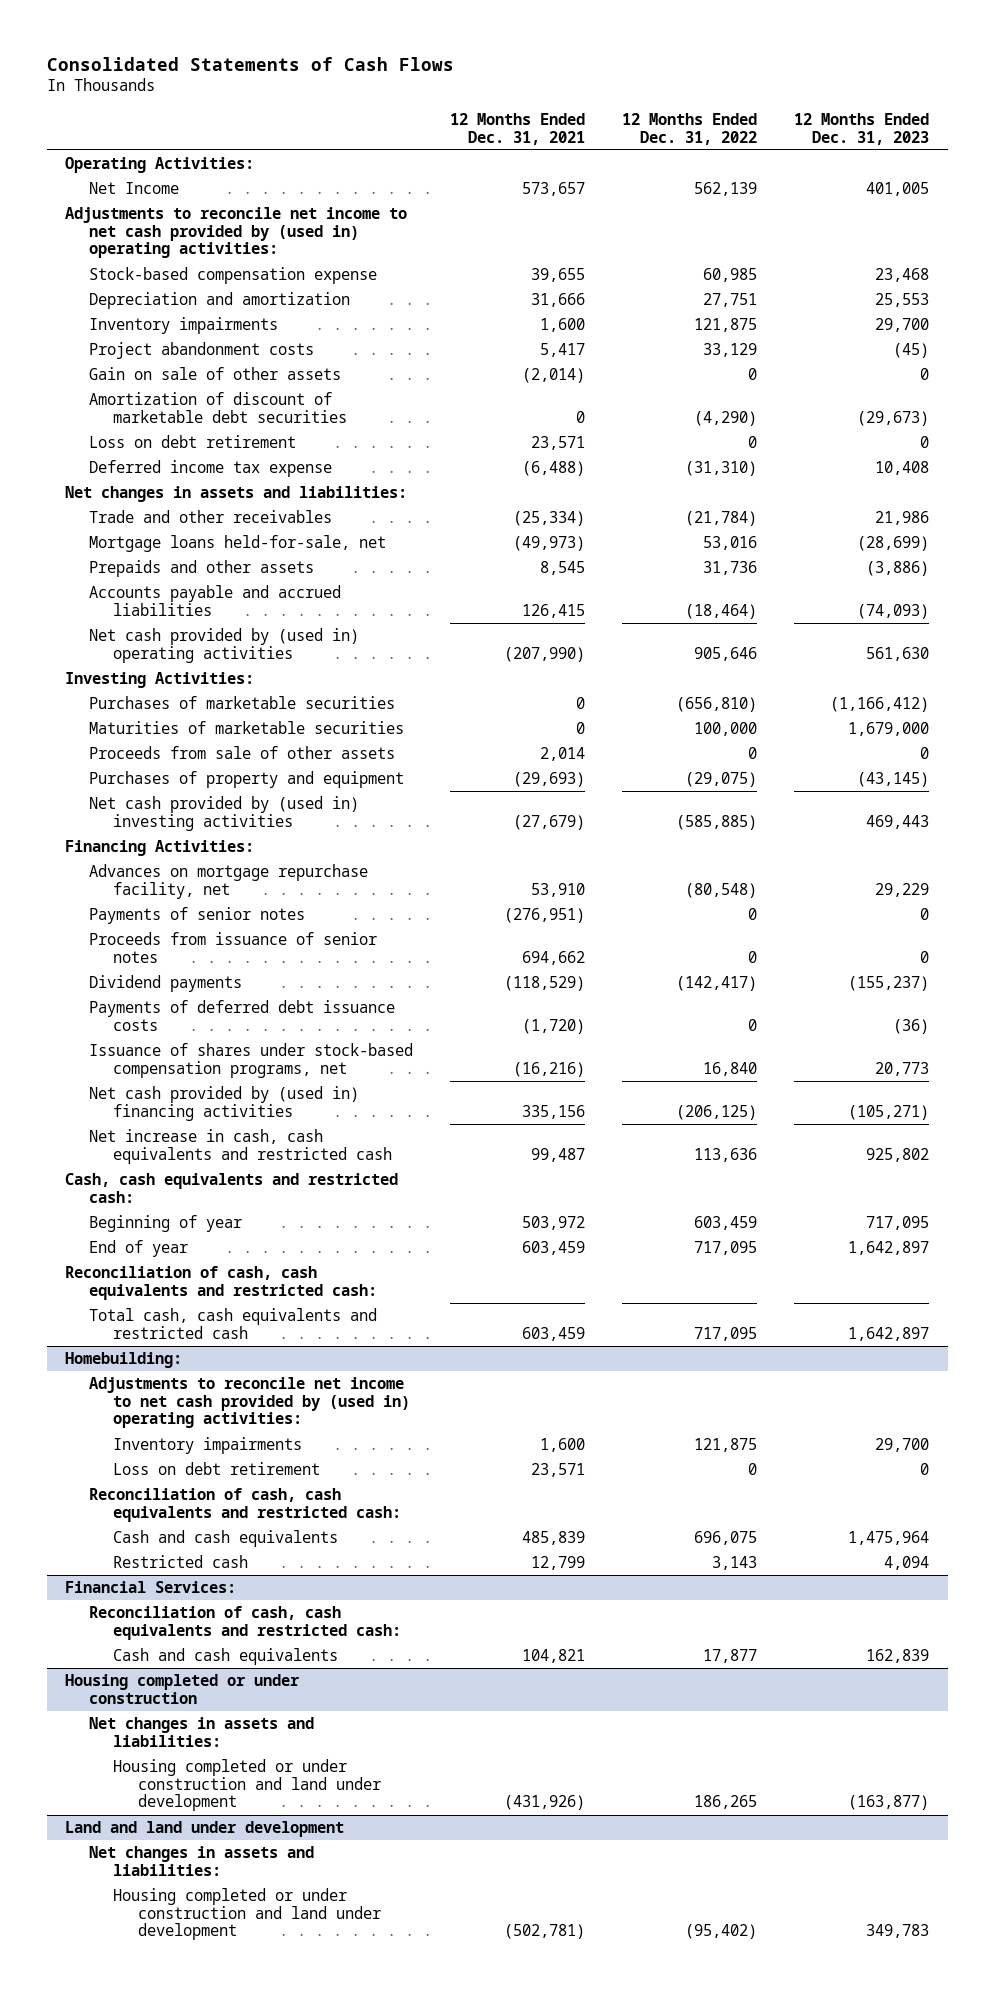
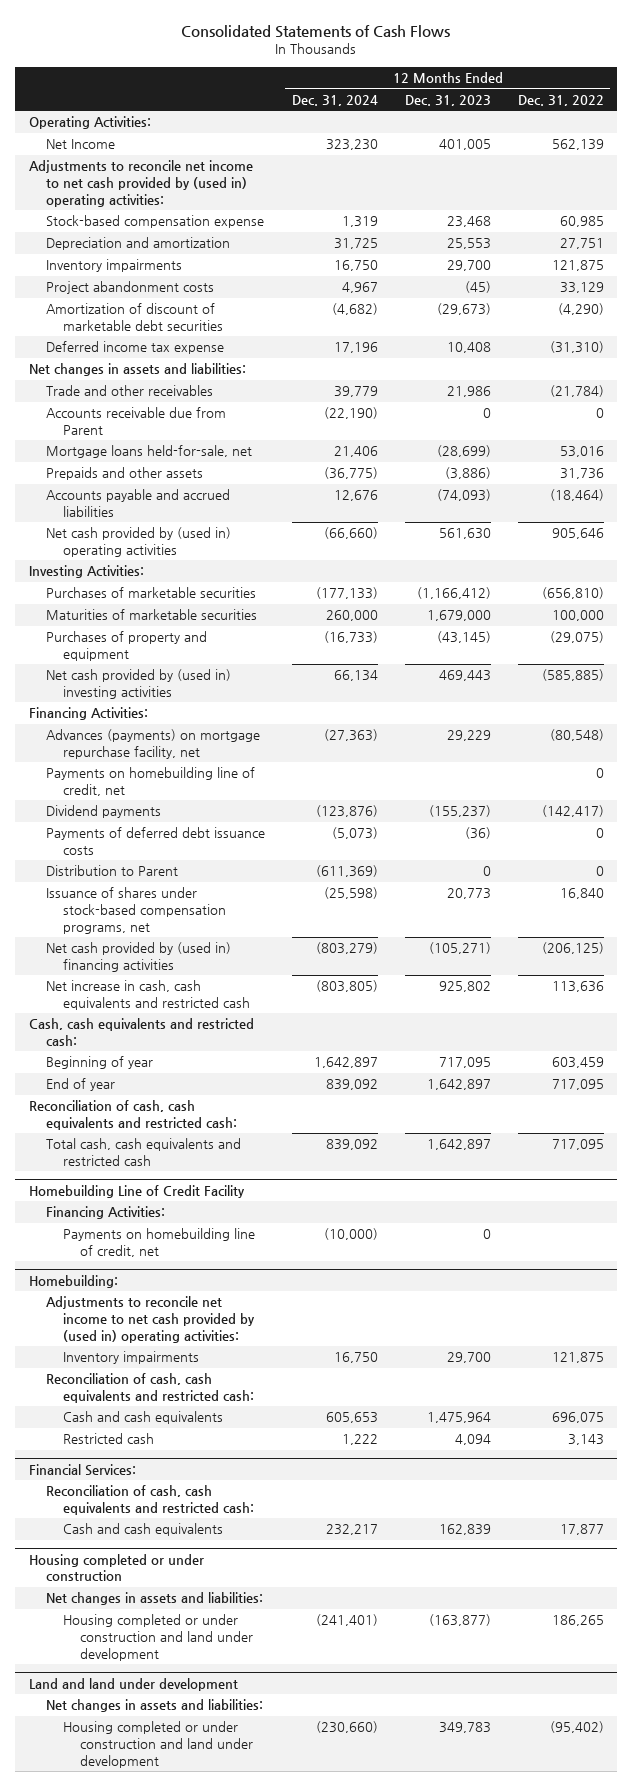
- | 12 Months Ended Dec. 31, 2021 | 12 Months Ended Dec. 31, 2022 | 12 Months Ended Dec. 31, 2023
+ | 12 Months Ended Dec. 31, 2024 | 12 Months Ended Dec. 31, 2023 | 12 Months Ended Dec. 31, 2022
- Gain on sale of other assets | (2,014) | 0 | 0
- Loss on debt retirement | 23,571 | 0 | 0
+ Accounts receivable due from Parent | (22,190) | 0 | 0
- Proceeds from sale of other assets | 2,014 | 0 | 0
- Advances on mortgage repurchase facility, net | 53,910 | (80,548) | 29,229
- Payments of senior notes | (276,951) | 0 | 0
- Proceeds from issuance of senior notes | 694,662 | 0 | 0
+ Advances (payments) on mortgage repurchase facility, net | (27,363) | 29,229 | (80,548)
+ Payments on homebuilding line of credit, net | | | 0
+ Distribution to Parent | (611,369) | 0 | 0
+ Homebuilding Line of Credit Facility
+ Financing Activities:
+ Payments on homebuilding line of credit, net | (10,000) | 0 |
@ Homebuilding:
- Loss on debt retirement | 23,571 | 0 | 0

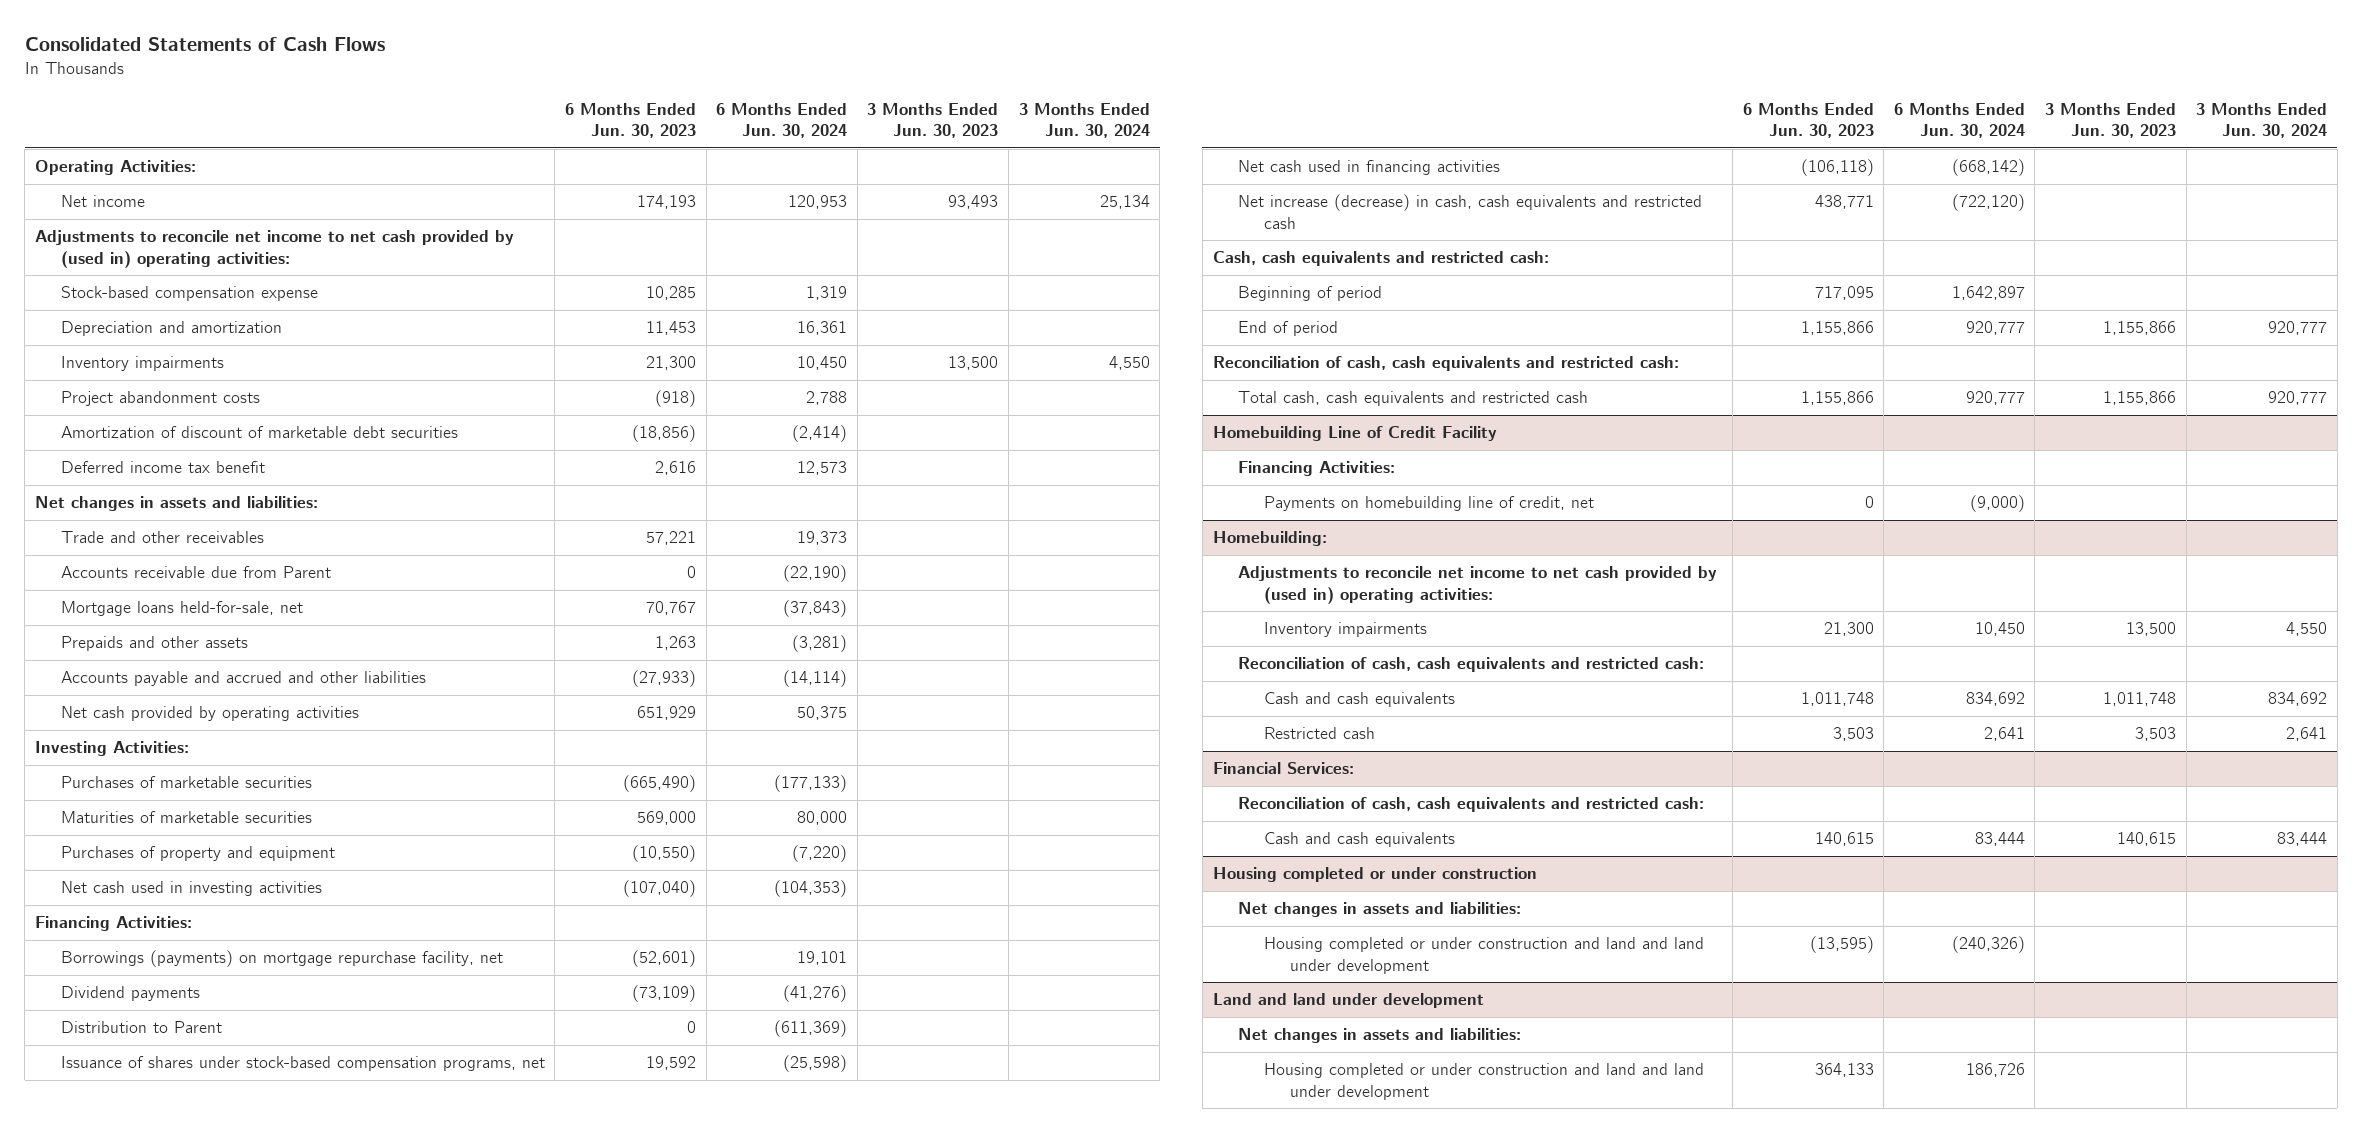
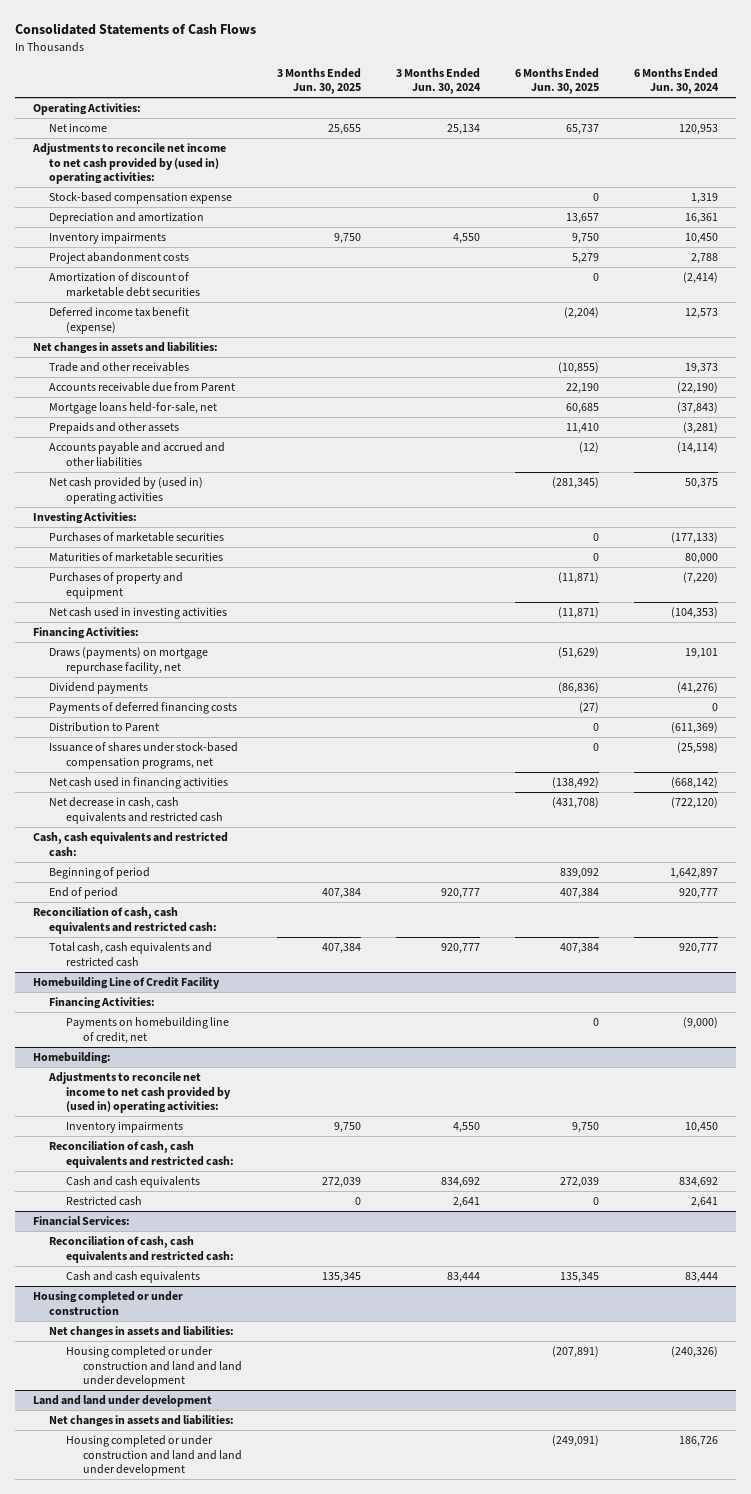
- | 6 Months Ended Jun. 30, 2023 | 6 Months Ended Jun. 30, 2024 | 3 Months Ended Jun. 30, 2023 | 3 Months Ended Jun. 30, 2024
+ | 3 Months Ended Jun. 30, 2025 | 3 Months Ended Jun. 30, 2024 | 6 Months Ended Jun. 30, 2025 | 6 Months Ended Jun. 30, 2024
- Deferred income tax benefit | 2,616 | 12,573 | |
+ Deferred income tax benefit (expense) | | | (2,204) | 12,573
- Net cash provided by operating activities | 651,929 | 50,375 | |
+ Net cash provided by (used in) operating activities | | | (281,345) | 50,375
- Borrowings (payments) on mortgage repurchase facility, net | (52,601) | 19,101 | |
+ Draws (payments) on mortgage repurchase facility, net | | | (51,629) | 19,101
+ Payments of deferred financing costs | | | (27) | 0
- Net increase (decrease) in cash, cash equivalents and restricted cash | 438,771 | (722,120) | |
+ Net decrease in cash, cash equivalents and restricted cash | | | (431,708) | (722,120)

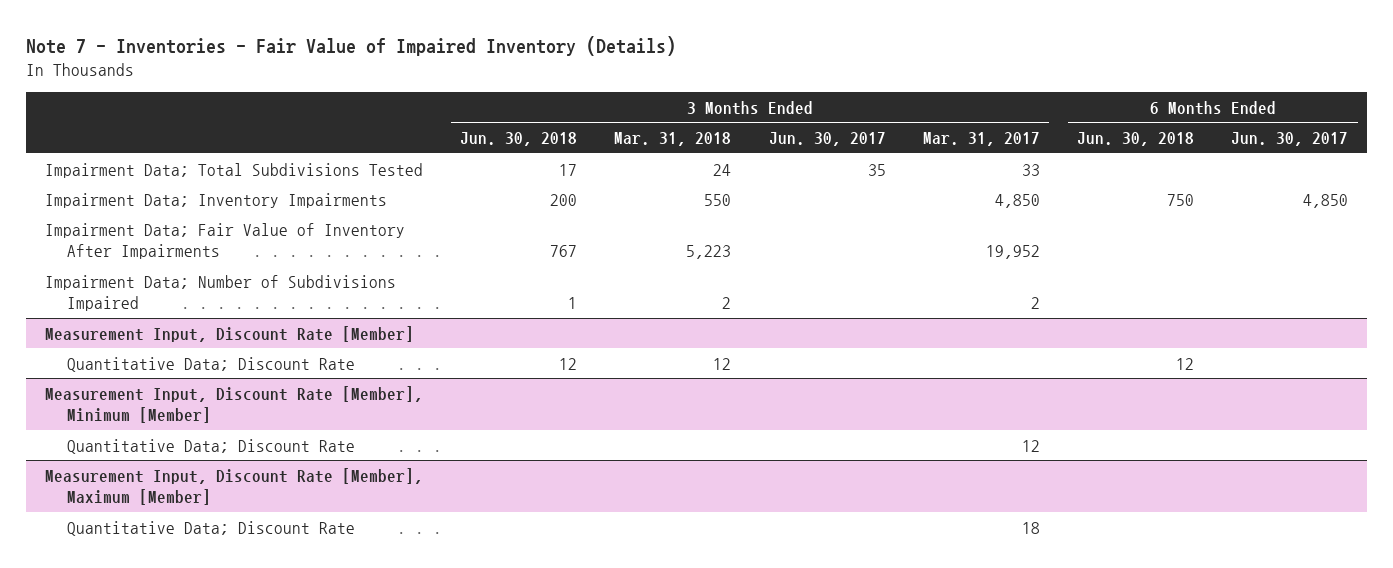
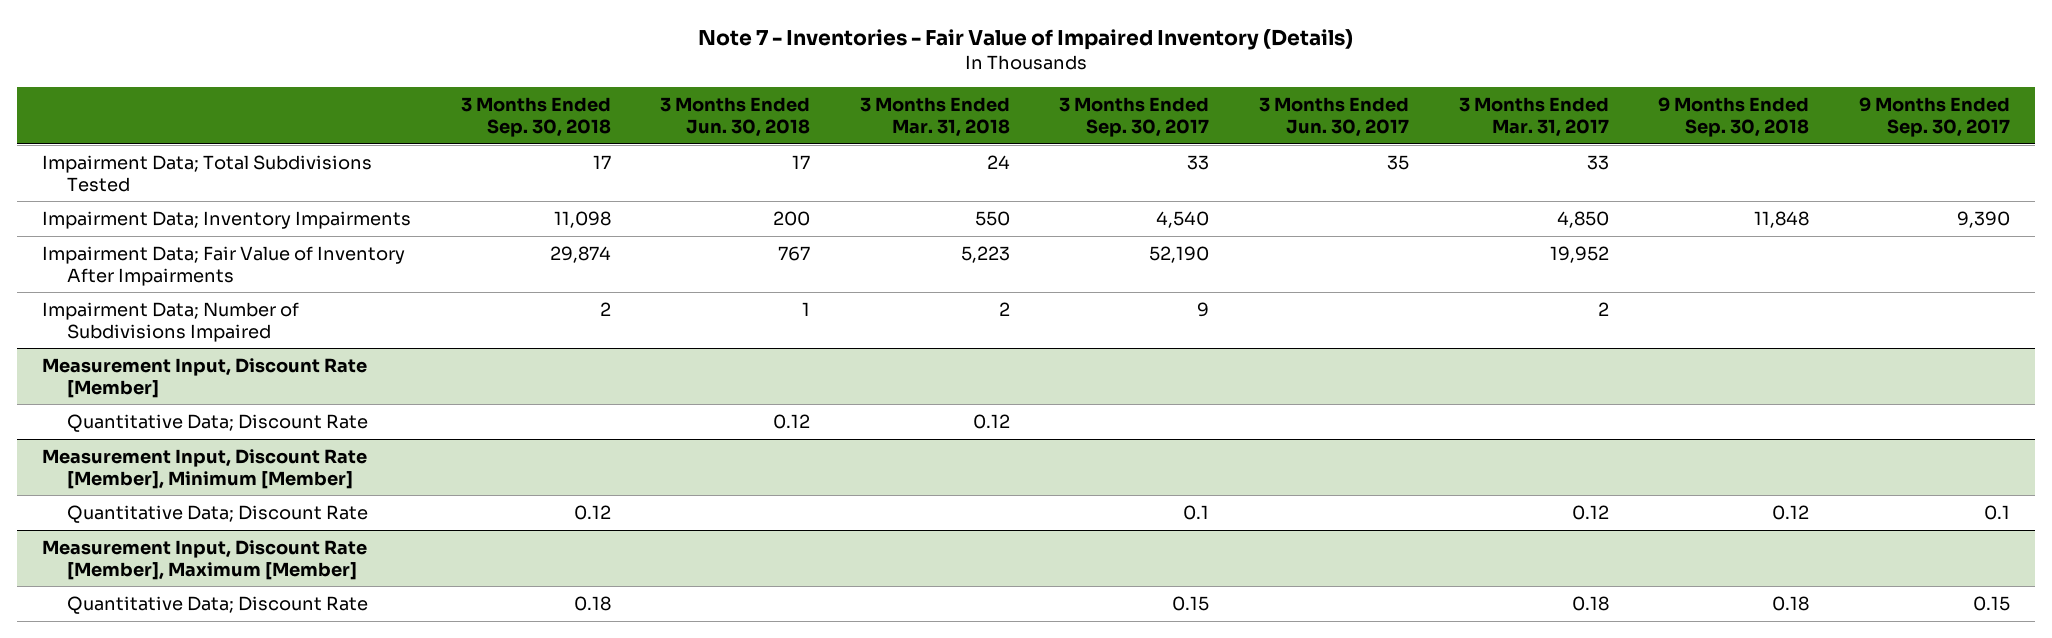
- | 3 Months Ended Jun. 30, 2018 | 3 Months Ended Mar. 31, 2018 | 3 Months Ended Jun. 30, 2017 | 3 Months Ended Mar. 31, 2017 | 6 Months Ended Jun. 30, 2018 | 6 Months Ended Jun. 30, 2017
+ | 3 Months Ended Sep. 30, 2018 | 3 Months Ended Jun. 30, 2018 | 3 Months Ended Mar. 31, 2018 | 3 Months Ended Sep. 30, 2017 | 3 Months Ended Jun. 30, 2017 | 3 Months Ended Mar. 31, 2017 | 9 Months Ended Sep. 30, 2018 | 9 Months Ended Sep. 30, 2017
@ Measurement Input, Discount Rate [Member]
- Quantitative Data; Discount Rate | 12 | 12 | | | 12 |
+ Quantitative Data; Discount Rate | | 0.12 | 0.12 | | | | |
@ Measurement Input, Discount Rate [Member], Minimum [Member]
- Quantitative Data; Discount Rate | | | | 12 | |
+ Quantitative Data; Discount Rate | 0.12 | | | 0.1 | | 0.12 | 0.12 | 0.1
@ Measurement Input, Discount Rate [Member], Maximum [Member]
- Quantitative Data; Discount Rate | | | | 18 | |
+ Quantitative Data; Discount Rate | 0.18 | | | 0.15 | | 0.18 | 0.18 | 0.15

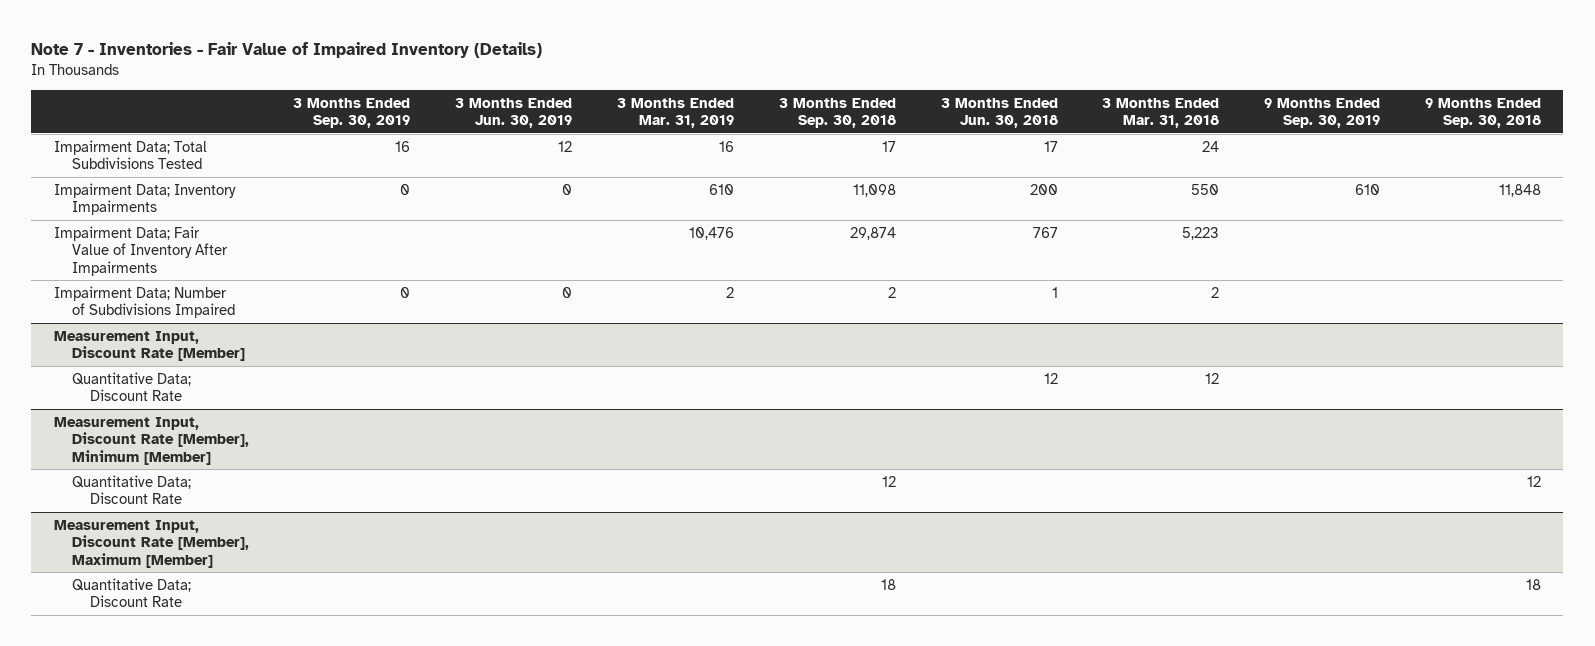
- | 3 Months Ended Sep. 30, 2018 | 3 Months Ended Jun. 30, 2018 | 3 Months Ended Mar. 31, 2018 | 3 Months Ended Sep. 30, 2017 | 3 Months Ended Jun. 30, 2017 | 3 Months Ended Mar. 31, 2017 | 9 Months Ended Sep. 30, 2018 | 9 Months Ended Sep. 30, 2017
+ | 3 Months Ended Sep. 30, 2019 | 3 Months Ended Jun. 30, 2019 | 3 Months Ended Mar. 31, 2019 | 3 Months Ended Sep. 30, 2018 | 3 Months Ended Jun. 30, 2018 | 3 Months Ended Mar. 31, 2018 | 9 Months Ended Sep. 30, 2019 | 9 Months Ended Sep. 30, 2018
@ Measurement Input, Discount Rate [Member]
- Quantitative Data; Discount Rate | | 0.12 | 0.12 | | | | |
+ Quantitative Data; Discount Rate | | | | | 12 | 12 | |
@ Measurement Input, Discount Rate [Member], Minimum [Member]
- Quantitative Data; Discount Rate | 0.12 | | | 0.1 | | 0.12 | 0.12 | 0.1
+ Quantitative Data; Discount Rate | | | | 12 | | | | 12
@ Measurement Input, Discount Rate [Member], Maximum [Member]
- Quantitative Data; Discount Rate | 0.18 | | | 0.15 | | 0.18 | 0.18 | 0.15
+ Quantitative Data; Discount Rate | | | | 18 | | | | 18

